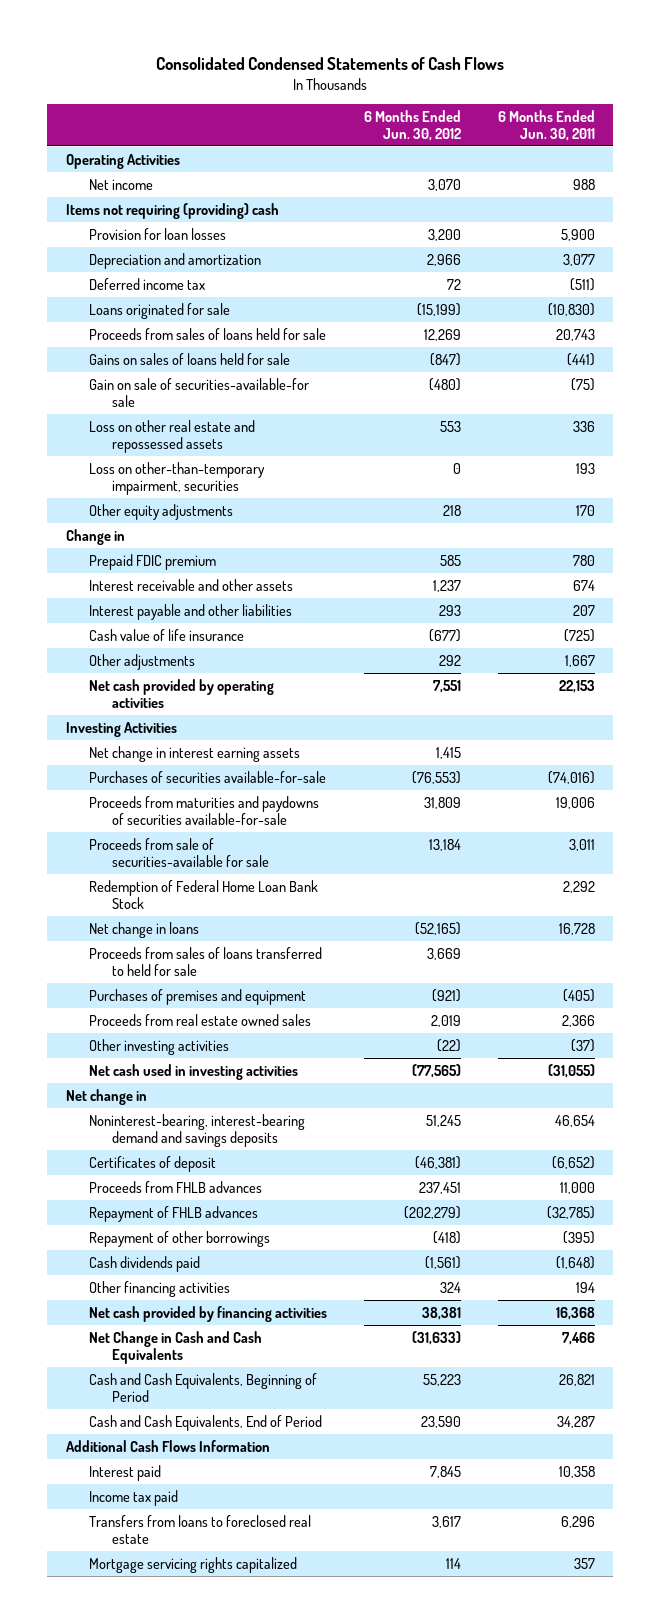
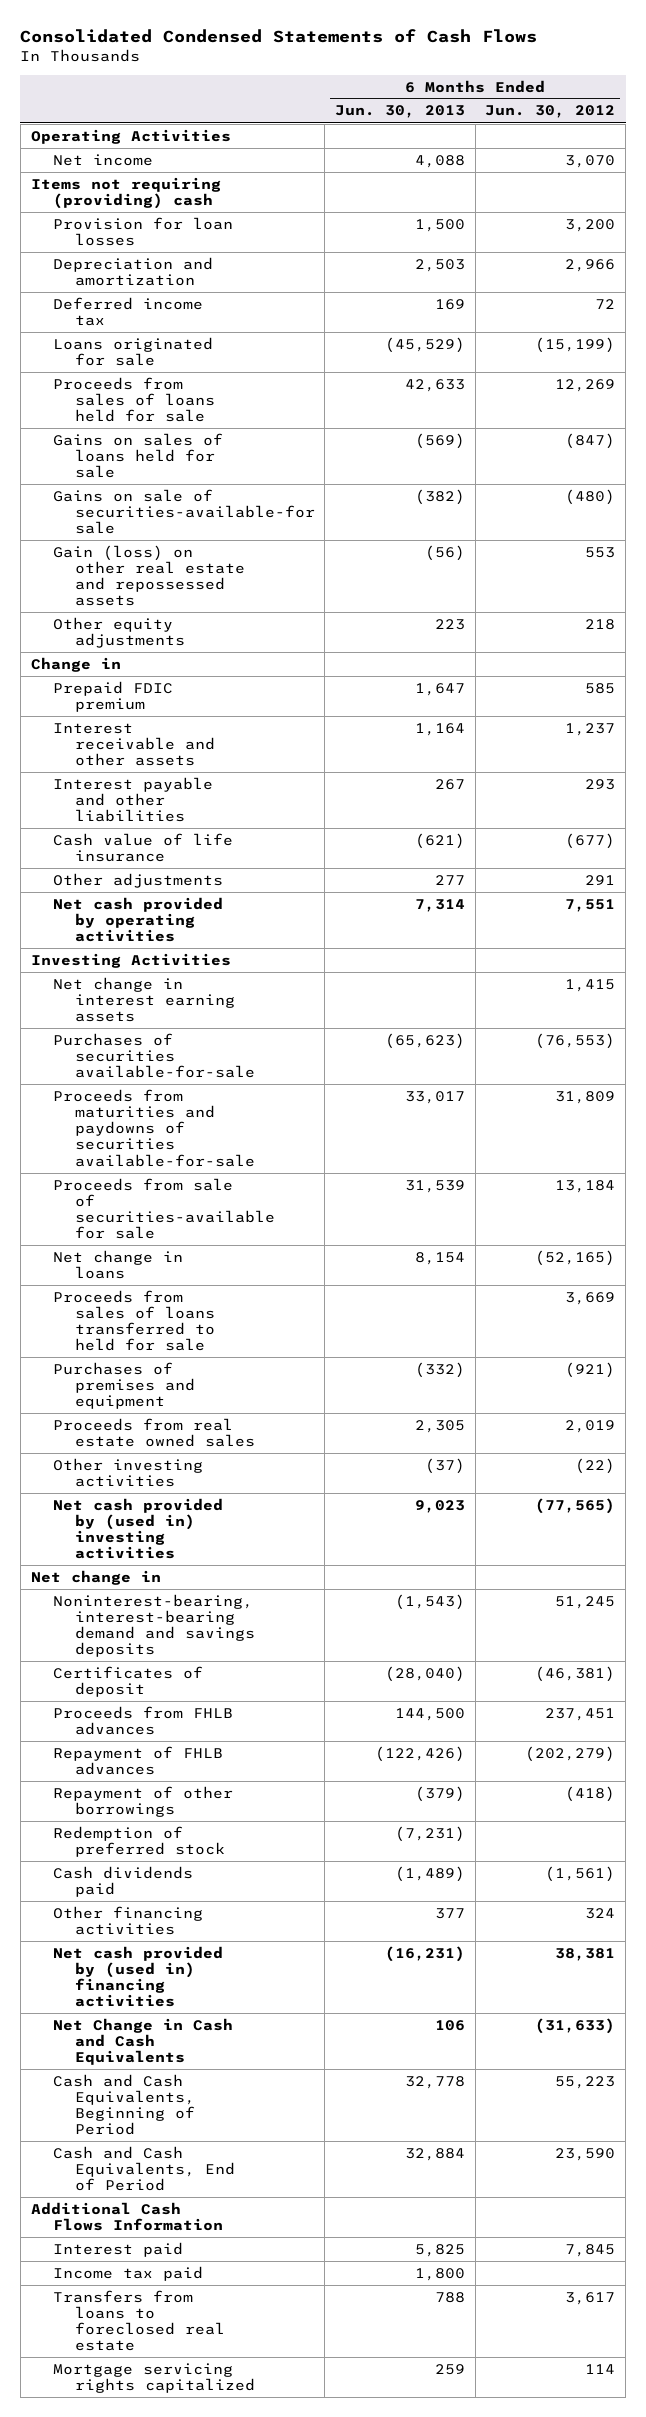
- | 6 Months Ended Jun. 30, 2012 | 6 Months Ended Jun. 30, 2011
+ | 6 Months Ended Jun. 30, 2013 | 6 Months Ended Jun. 30, 2012
- Gain on sale of securities-available-for sale | (480) | (75)
- Loss on other real estate and repossessed assets | 553 | 336
- Loss on other-than-temporary impairment, securities | 0 | 193
+ Gains on sale of securities-available-for sale | (382) | (480)
+ Gain (loss) on other real estate and repossessed assets | (56) | 553
- Other adjustments | 292 | 1,667
+ Other adjustments | 277 | 291
- Redemption of Federal Home Loan Bank Stock | | 2,292
- Net cash used in investing activities | (77,565) | (31,055)
+ Net cash provided by (used in) investing activities | 9,023 | (77,565)
+ Redemption of preferred stock | (7,231) |
- Net cash provided by financing activities | 38,381 | 16,368
+ Net cash provided by (used in) financing activities | (16,231) | 38,381

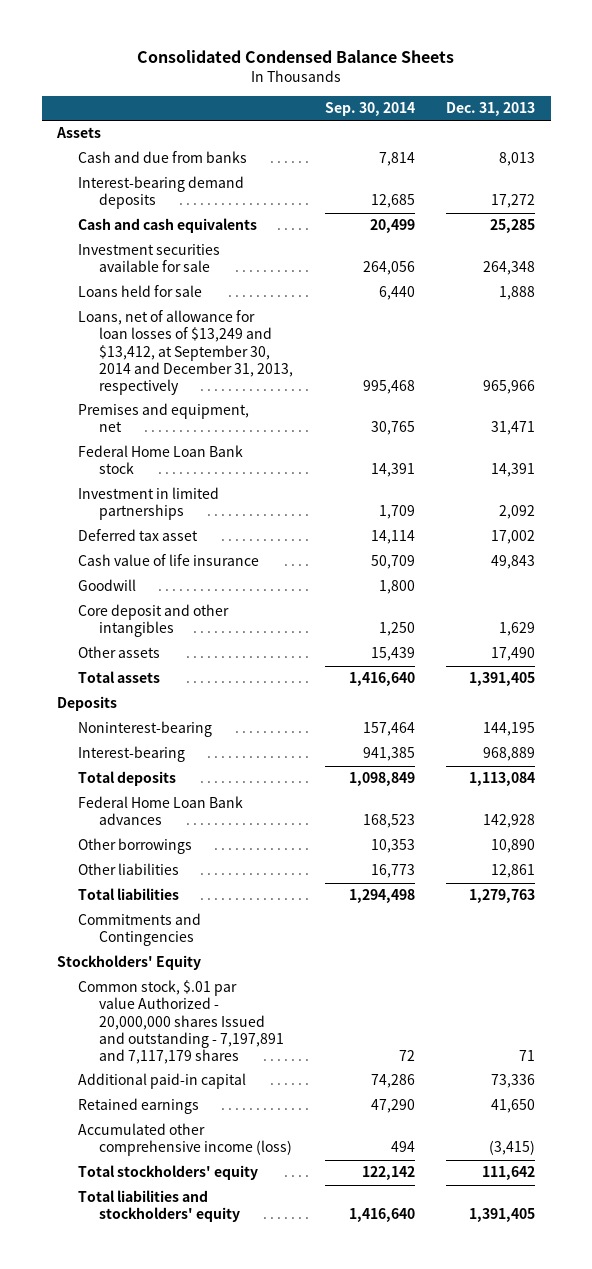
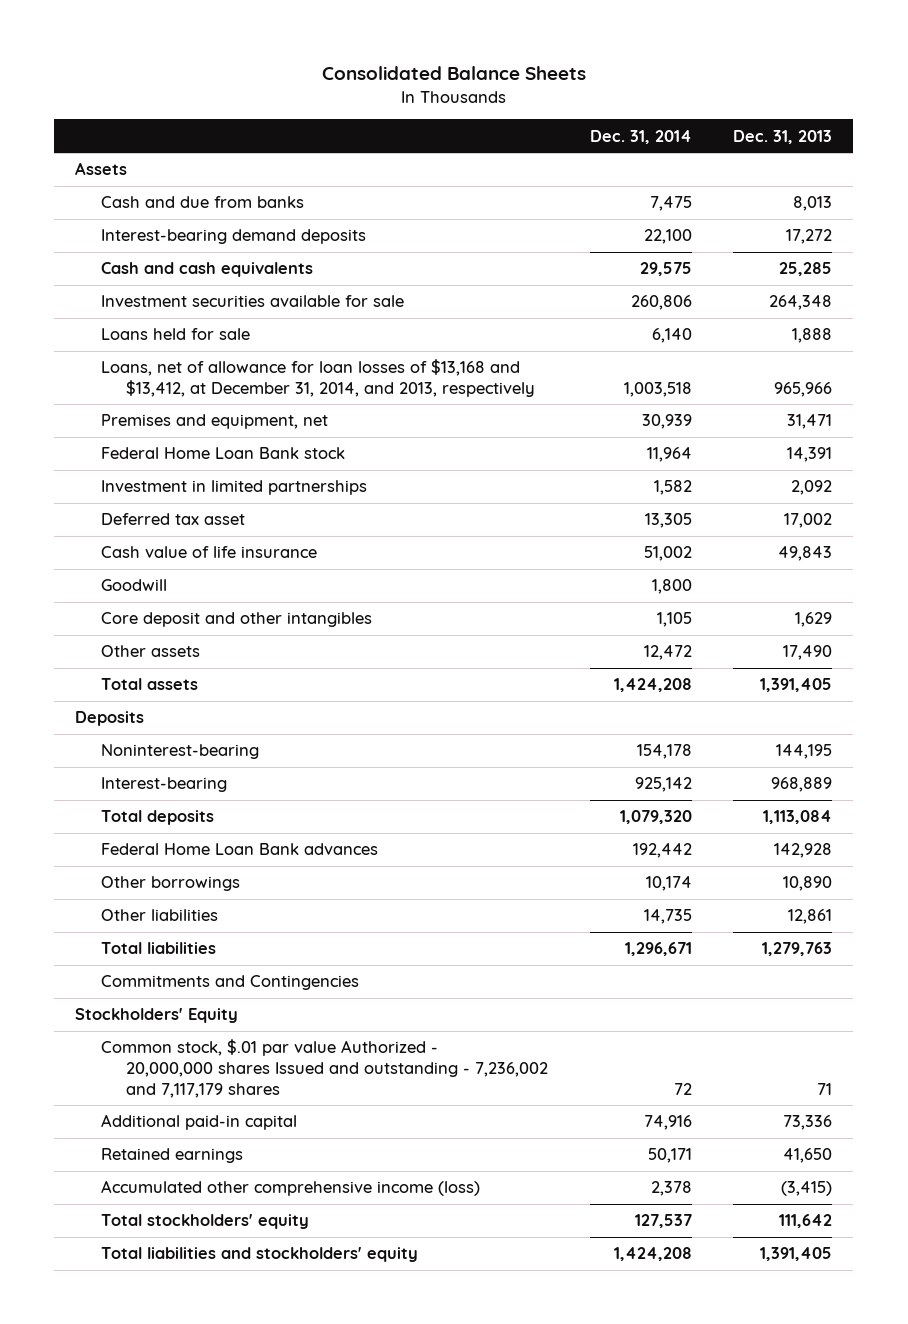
- Consolidated Condensed Balance Sheets
+ Consolidated Balance Sheets
- | Sep. 30, 2014 | Dec. 31, 2013
+ | Dec. 31, 2014 | Dec. 31, 2013
- Loans, net of allowance for loan losses of $13,249 and $13,412, at September 30, 2014 and December 31, 2013, respectively | 995,468 | 965,966
+ Loans, net of allowance for loan losses of $13,168 and $13,412, at December 31, 2014, and 2013, respectively | 1,003,518 | 965,966
- Common stock, $.01 par value Authorized - 20,000,000 shares Issued and outstanding - 7,197,891 and 7,117,179 shares | 72 | 71
+ Common stock, $.01 par value Authorized - 20,000,000 shares Issued and outstanding - 7,236,002 and 7,117,179 shares | 72 | 71

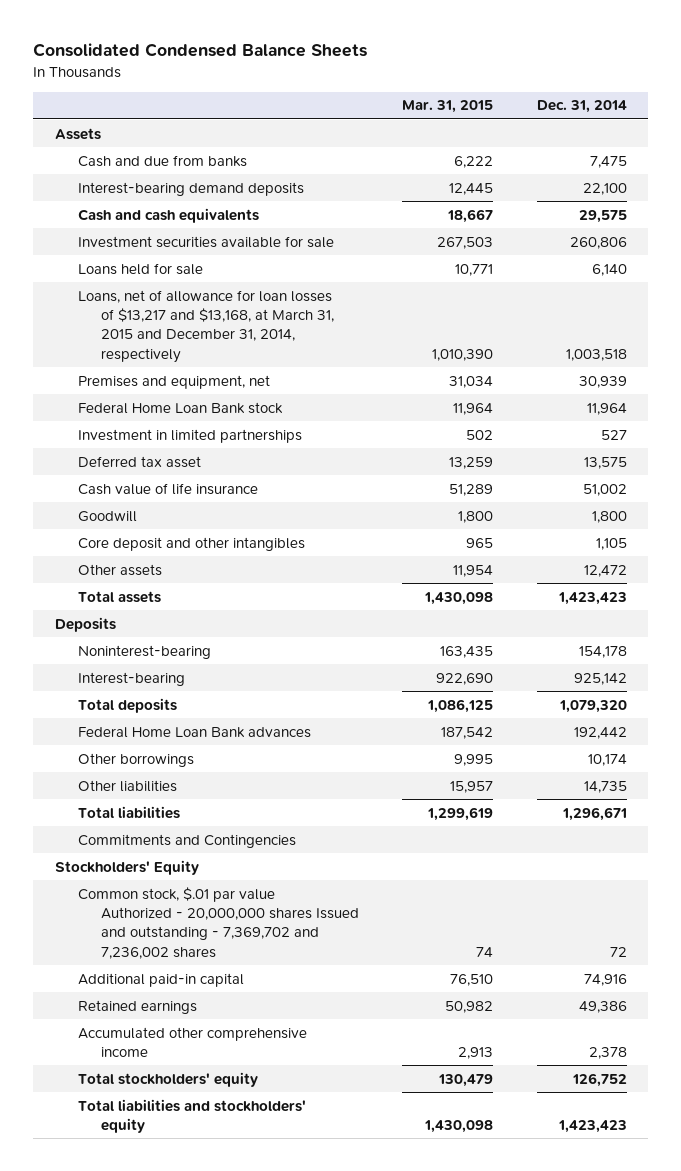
- Consolidated Balance Sheets
+ Consolidated Condensed Balance Sheets
- | Dec. 31, 2014 | Dec. 31, 2013
+ | Mar. 31, 2015 | Dec. 31, 2014
- Loans, net of allowance for loan losses of $13,168 and $13,412, at December 31, 2014, and 2013, respectively | 1,003,518 | 965,966
+ Loans, net of allowance for loan losses of $13,217 and $13,168, at March 31, 2015 and December 31, 2014, respectively | 1,010,390 | 1,003,518
- Investment in limited partnerships | 1,582 | 2,092
- Deferred tax asset | 13,305 | 17,002
+ Investment in limited partnerships | 502 | 527
+ Deferred tax asset | 13,259 | 13,575
- Total assets | 1,424,208 | 1,391,405
+ Total assets | 1,430,098 | 1,423,423
- Common stock, $.01 par value Authorized - 20,000,000 shares Issued and outstanding - 7,236,002 and 7,117,179 shares | 72 | 71
+ Common stock, $.01 par value Authorized - 20,000,000 shares Issued and outstanding - 7,369,702 and 7,236,002 shares | 74 | 72
- Retained earnings | 50,171 | 41,650
- Accumulated other comprehensive income (loss) | 2,378 | (3,415)
- Total stockholders' equity | 127,537 | 111,642
- Total liabilities and stockholders' equity | 1,424,208 | 1,391,405
+ Retained earnings | 50,982 | 49,386
+ Accumulated other comprehensive income | 2,913 | 2,378
+ Total stockholders' equity | 130,479 | 126,752
+ Total liabilities and stockholders' equity | 1,430,098 | 1,423,423

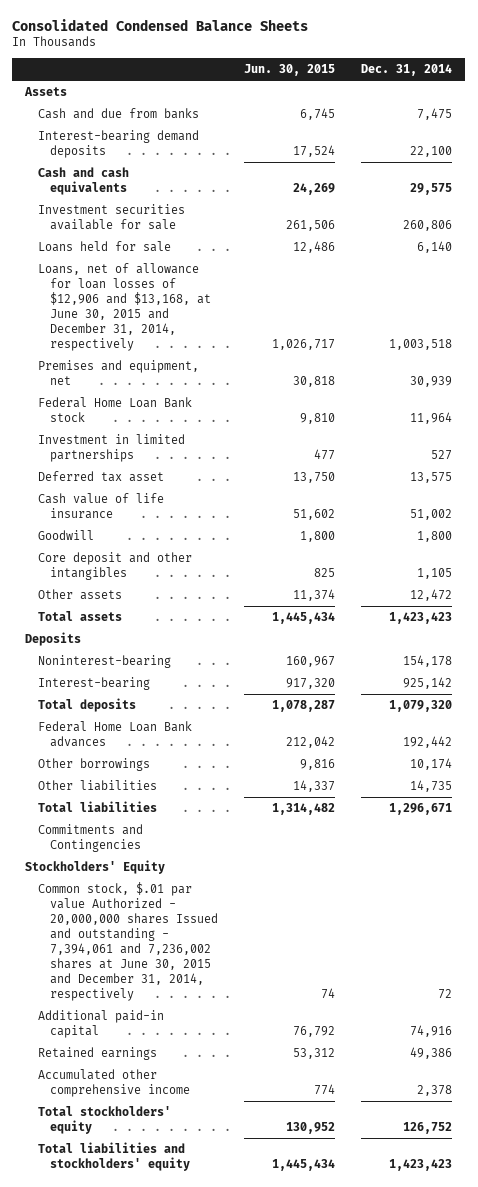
- | Mar. 31, 2015 | Dec. 31, 2014
+ | Jun. 30, 2015 | Dec. 31, 2014
- Loans, net of allowance for loan losses of $13,217 and $13,168, at March 31, 2015 and December 31, 2014, respectively | 1,010,390 | 1,003,518
+ Loans, net of allowance for loan losses of $12,906 and $13,168, at June 30, 2015 and December 31, 2014, respectively | 1,026,717 | 1,003,518
- Common stock, $.01 par value Authorized - 20,000,000 shares Issued and outstanding - 7,369,702 and 7,236,002 shares | 74 | 72
+ Common stock, $.01 par value Authorized - 20,000,000 shares Issued and outstanding - 7,394,061 and 7,236,002 shares at June 30, 2015 and December 31, 2014, respectively | 74 | 72

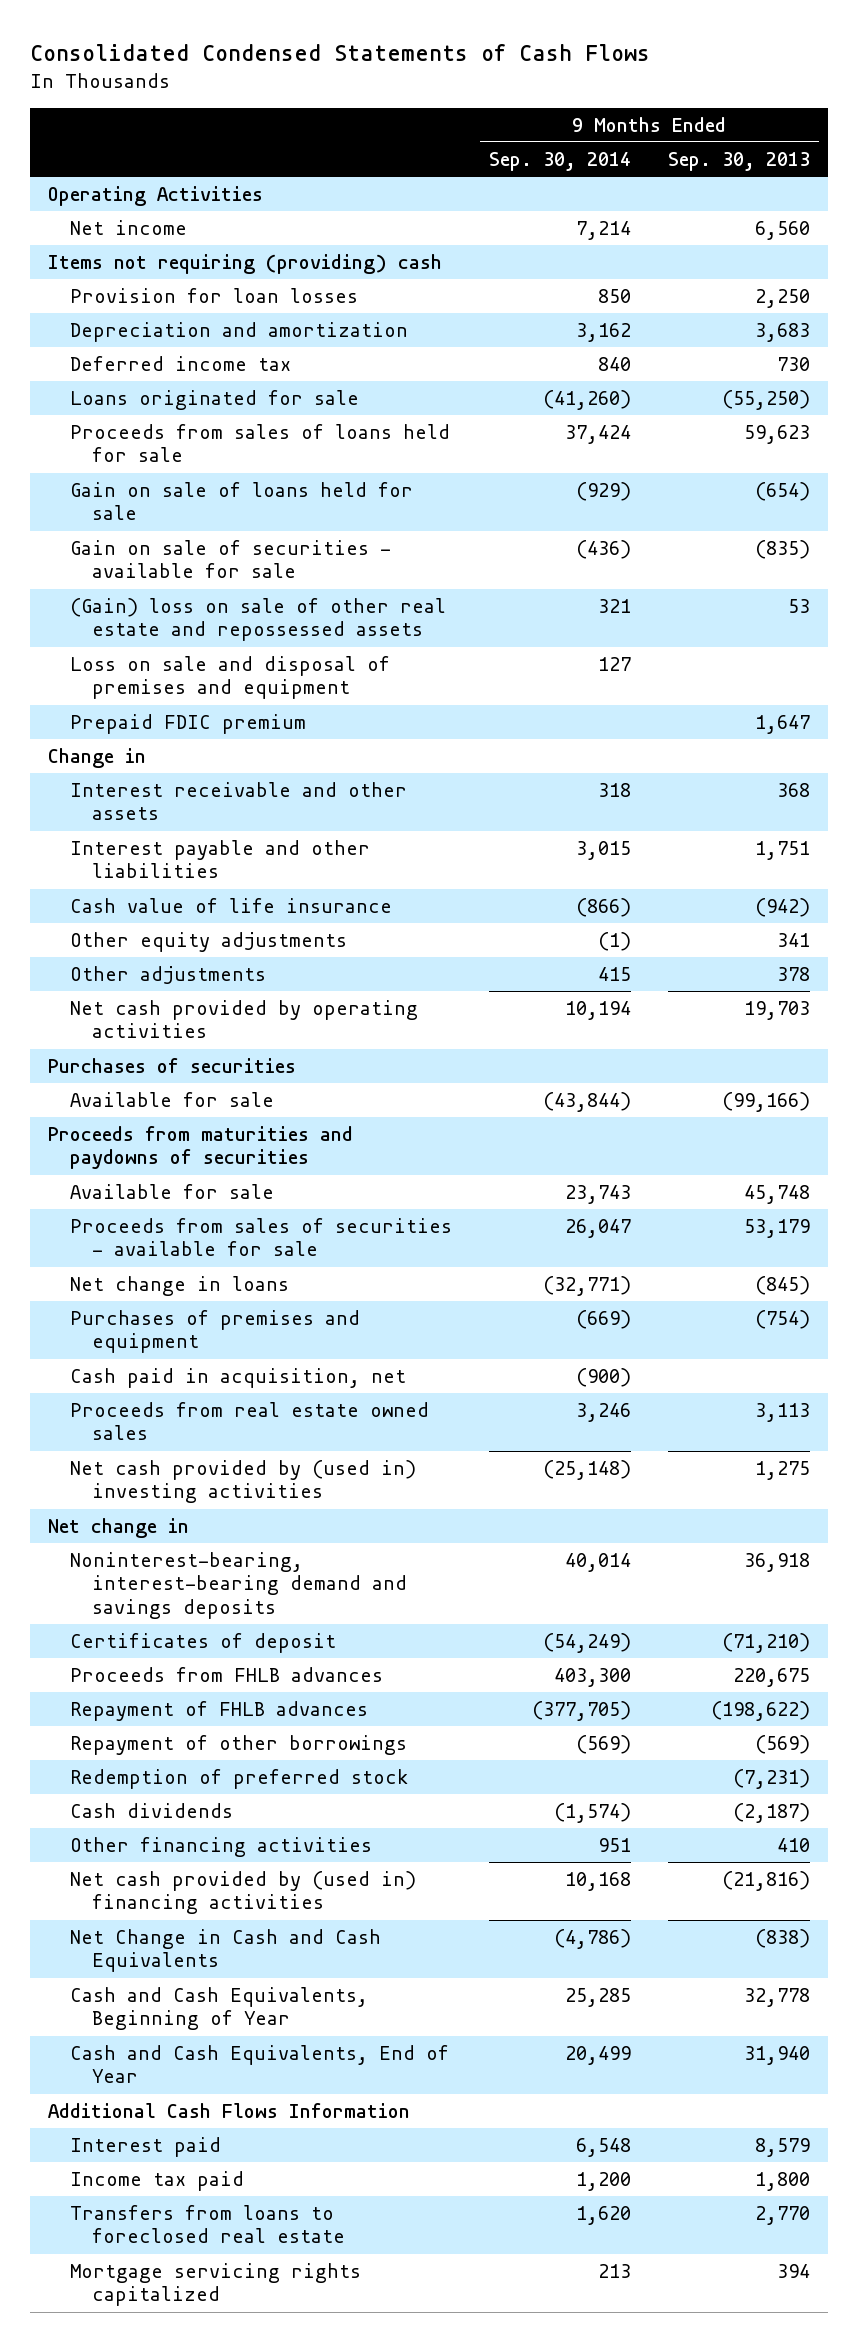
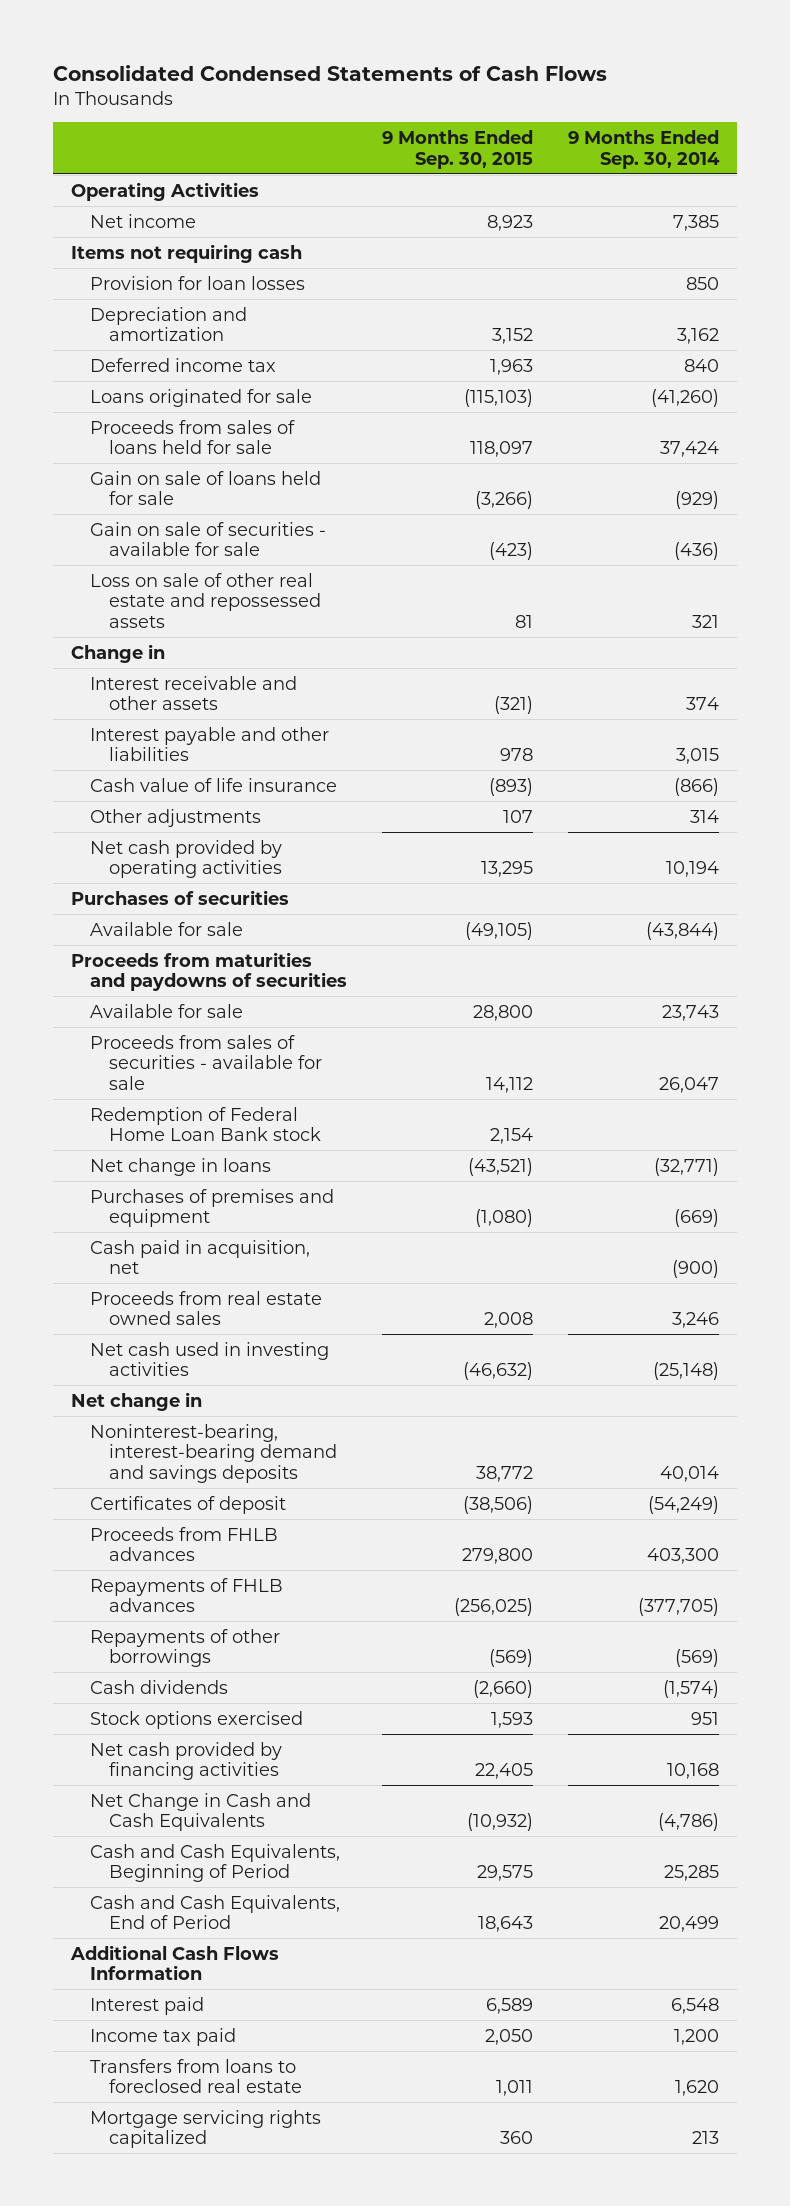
- | 9 Months Ended Sep. 30, 2014 | 9 Months Ended Sep. 30, 2013
+ | 9 Months Ended Sep. 30, 2015 | 9 Months Ended Sep. 30, 2014
- Net income | 7,214 | 6,560
- Items not requiring (providing) cash
+ Net income | 8,923 | 7,385
+ Items not requiring cash
- (Gain) loss on sale of other real estate and repossessed assets | 321 | 53
- Loss on sale and disposal of premises and equipment | 127 |
- Prepaid FDIC premium | | 1,647
+ Loss on sale of other real estate and repossessed assets | 81 | 321
- Interest receivable and other assets | 318 | 368
+ Interest receivable and other assets | (321) | 374
- Other equity adjustments | (1) | 341
- Other adjustments | 415 | 378
+ Other adjustments | 107 | 314
+ Redemption of Federal Home Loan Bank stock | 2,154 |
- Net cash provided by (used in) investing activities | (25,148) | 1,275
+ Net cash used in investing activities | (46,632) | (25,148)
- Repayment of FHLB advances | (377,705) | (198,622)
- Repayment of other borrowings | (569) | (569)
- Redemption of preferred stock | | (7,231)
+ Repayments of FHLB advances | (256,025) | (377,705)
+ Repayments of other borrowings | (569) | (569)
- Other financing activities | 951 | 410
- Net cash provided by (used in) financing activities | 10,168 | (21,816)
+ Stock options exercised | 1,593 | 951
+ Net cash provided by financing activities | 22,405 | 10,168
- Cash and Cash Equivalents, Beginning of Year | 25,285 | 32,778
- Cash and Cash Equivalents, End of Year | 20,499 | 31,940
+ Cash and Cash Equivalents, Beginning of Period | 29,575 | 25,285
+ Cash and Cash Equivalents, End of Period | 18,643 | 20,499

